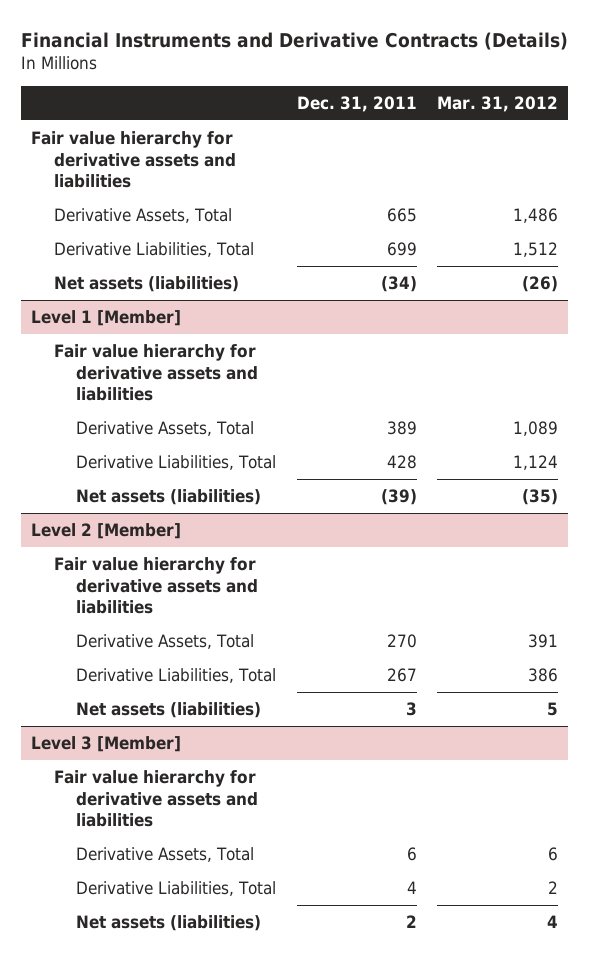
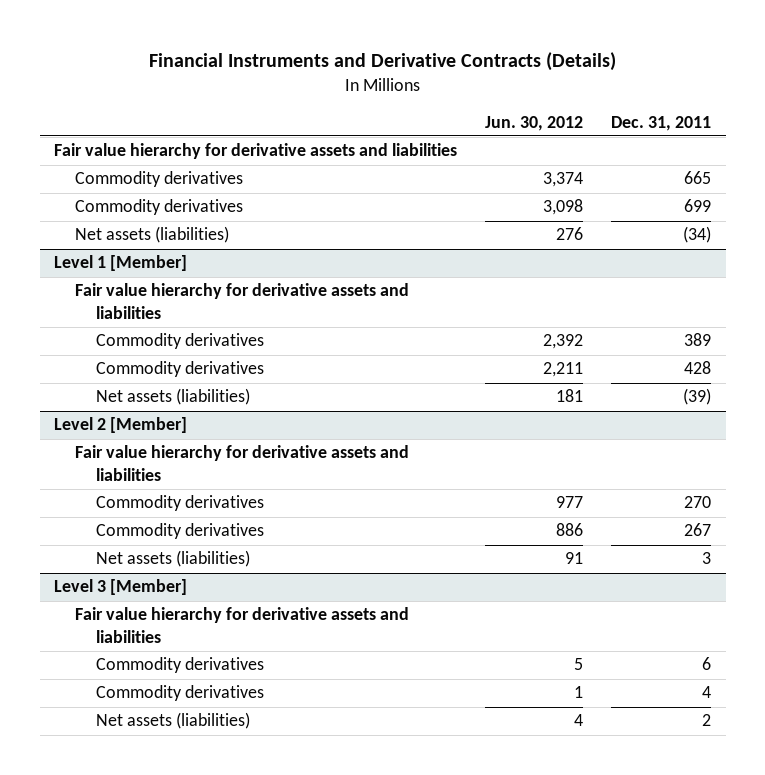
- | Dec. 31, 2011 | Mar. 31, 2012
+ | Jun. 30, 2012 | Dec. 31, 2011
- Derivative Assets, Total | 665 | 1,486
- Derivative Liabilities, Total | 699 | 1,512
+ Commodity derivatives | 3,374 | 665
+ Commodity derivatives | 3,098 | 699
@ Level 1 [Member]
- Derivative Assets, Total | 389 | 1,089
- Derivative Liabilities, Total | 428 | 1,124
+ Commodity derivatives | 2,392 | 389
+ Commodity derivatives | 2,211 | 428
@ Level 2 [Member]
- Derivative Assets, Total | 270 | 391
- Derivative Liabilities, Total | 267 | 386
+ Commodity derivatives | 977 | 270
+ Commodity derivatives | 886 | 267
@ Level 3 [Member]
- Derivative Assets, Total | 6 | 6
- Derivative Liabilities, Total | 4 | 2
+ Commodity derivatives | 5 | 6
+ Commodity derivatives | 1 | 4

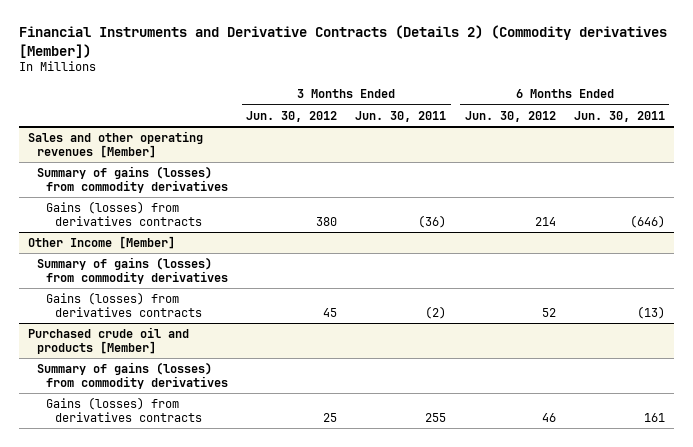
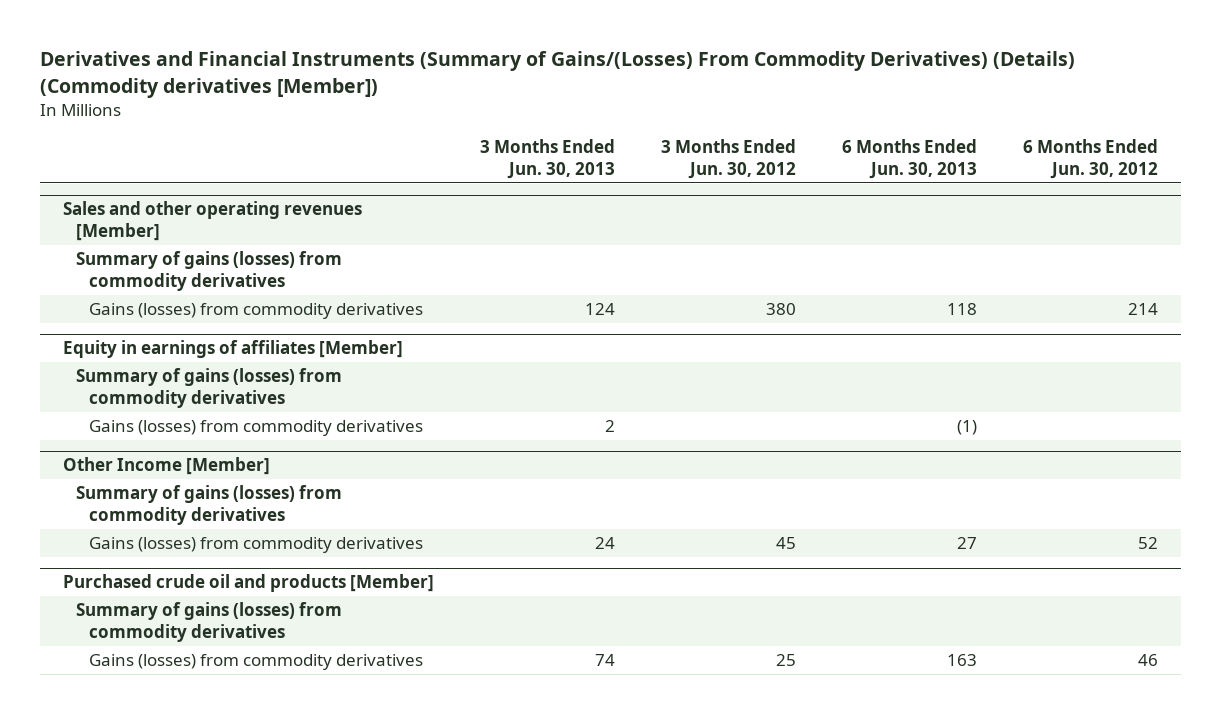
- Financial Instruments and Derivative Contracts (Details 2) (Commodity derivatives [Member])
+ Derivatives and Financial Instruments (Summary of Gains/(Losses) From Commodity Derivatives) (Details) (Commodity derivatives [Member])
- | 3 Months Ended Jun. 30, 2012 | 3 Months Ended Jun. 30, 2011 | 6 Months Ended Jun. 30, 2012 | 6 Months Ended Jun. 30, 2011
+ | 3 Months Ended Jun. 30, 2013 | 3 Months Ended Jun. 30, 2012 | 6 Months Ended Jun. 30, 2013 | 6 Months Ended Jun. 30, 2012
@ Sales and other operating revenues [Member]
- Gains (losses) from derivatives contracts | 380 | (36) | 214 | (646)
+ Gains (losses) from commodity derivatives | 124 | 380 | 118 | 214
+ Equity in earnings of affiliates [Member]
+ Summary of gains (losses) from commodity derivatives
+ Gains (losses) from commodity derivatives | 2 | | (1) |
@ Other Income [Member]
- Gains (losses) from derivatives contracts | 45 | (2) | 52 | (13)
+ Gains (losses) from commodity derivatives | 24 | 45 | 27 | 52
@ Purchased crude oil and products [Member]
- Gains (losses) from derivatives contracts | 25 | 255 | 46 | 161
+ Gains (losses) from commodity derivatives | 74 | 25 | 163 | 46

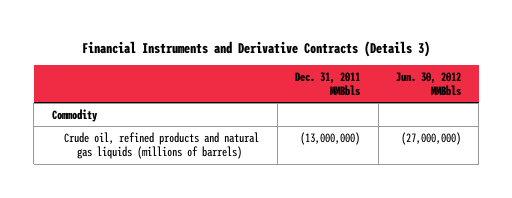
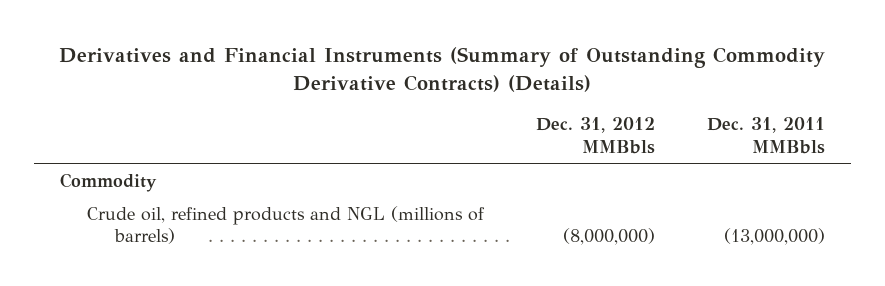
- Financial Instruments and Derivative Contracts (Details 3)
+ Derivatives and Financial Instruments (Summary of Outstanding Commodity Derivative Contracts) (Details)
- | Dec. 31, 2011 MMBbls | Jun. 30, 2012 MMBbls
+ | Dec. 31, 2012 MMBbls | Dec. 31, 2011 MMBbls
- Crude oil, refined products and natural gas liquids (millions of barrels) | (13,000,000) | (27,000,000)
+ Crude oil, refined products and NGL (millions of barrels) | (8,000,000) | (13,000,000)

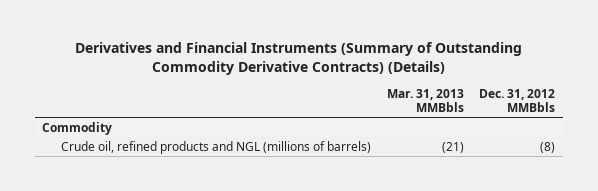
- | Dec. 31, 2012 MMBbls | Dec. 31, 2011 MMBbls
+ | Mar. 31, 2013 MMBbls | Dec. 31, 2012 MMBbls
- Crude oil, refined products and NGL (millions of barrels) | (8,000,000) | (13,000,000)
+ Crude oil, refined products and NGL (millions of barrels) | (21) | (8)

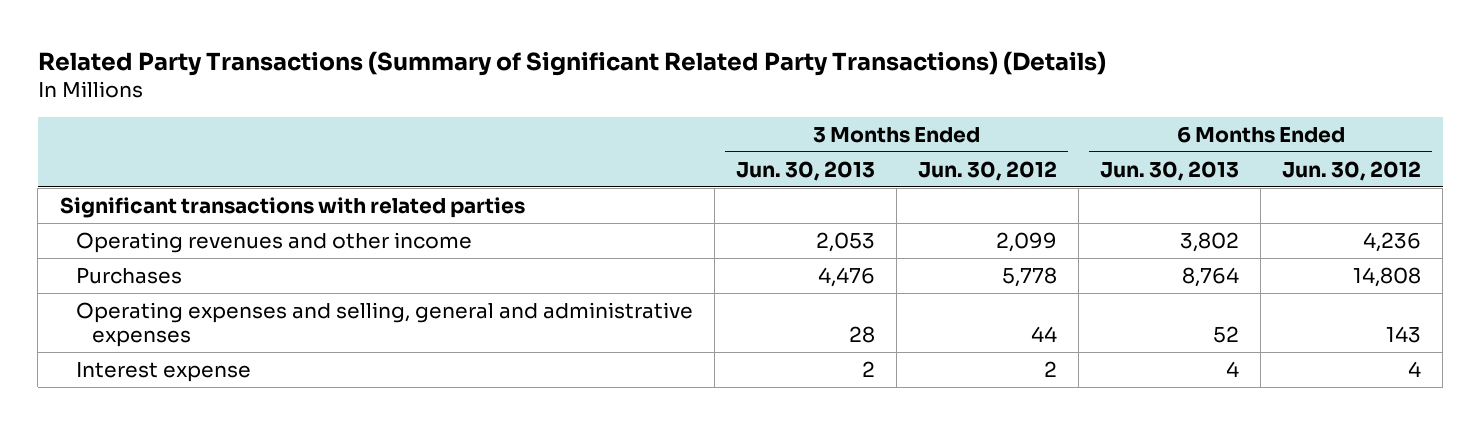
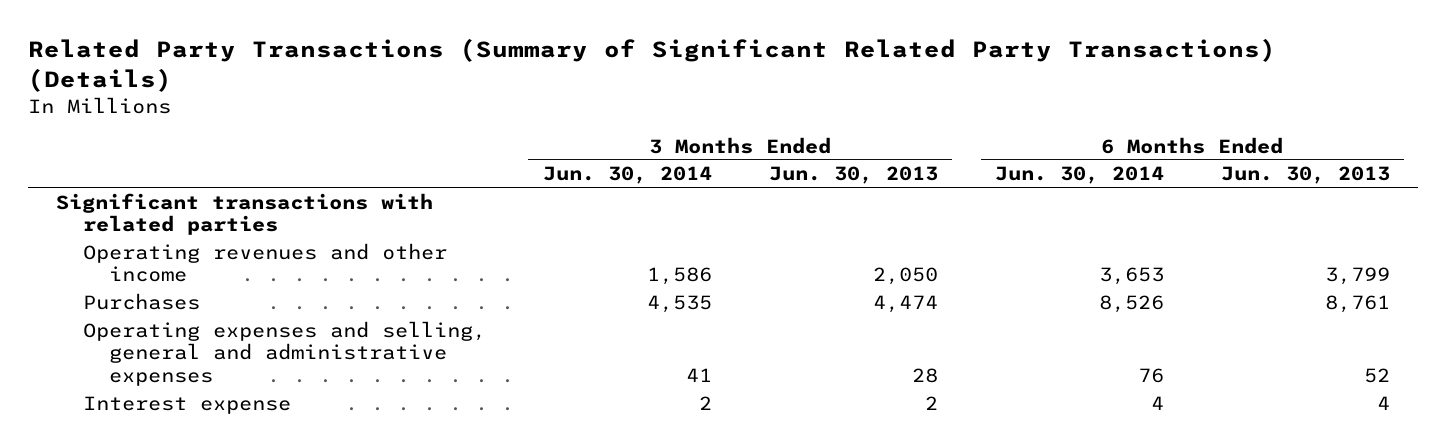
- | 3 Months Ended Jun. 30, 2013 | 3 Months Ended Jun. 30, 2012 | 6 Months Ended Jun. 30, 2013 | 6 Months Ended Jun. 30, 2012
+ | 3 Months Ended Jun. 30, 2014 | 3 Months Ended Jun. 30, 2013 | 6 Months Ended Jun. 30, 2014 | 6 Months Ended Jun. 30, 2013
- Operating revenues and other income | 2,053 | 2,099 | 3,802 | 4,236
- Purchases | 4,476 | 5,778 | 8,764 | 14,808
+ Operating revenues and other income | 1,586 | 2,050 | 3,653 | 3,799
+ Purchases | 4,535 | 4,474 | 8,526 | 8,761

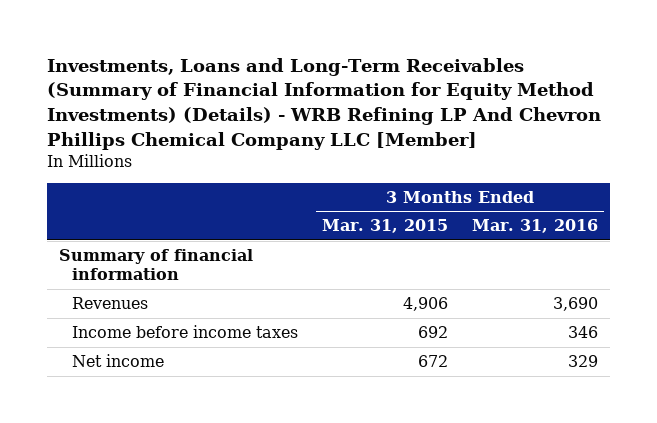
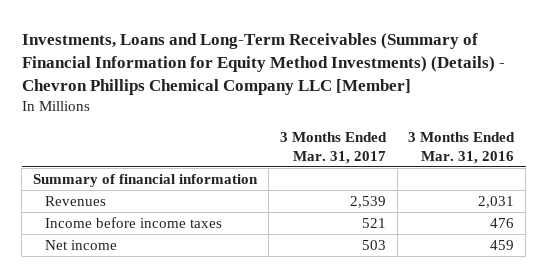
- Investments, Loans and Long-Term Receivables (Summary of Financial Information for Equity Method Investments) (Details) - WRB Refining LP And Chevron Phillips Chemical Company LLC [Member]
+ Investments, Loans and Long-Term Receivables (Summary of Financial Information for Equity Method Investments) (Details) - Chevron Phillips Chemical Company LLC [Member]
- | 3 Months Ended Mar. 31, 2015 | 3 Months Ended Mar. 31, 2016
+ | 3 Months Ended Mar. 31, 2017 | 3 Months Ended Mar. 31, 2016
- Revenues | 4,906 | 3,690
- Income before income taxes | 692 | 346
- Net income | 672 | 329
+ Revenues | 2,539 | 2,031
+ Income before income taxes | 521 | 476
+ Net income | 503 | 459

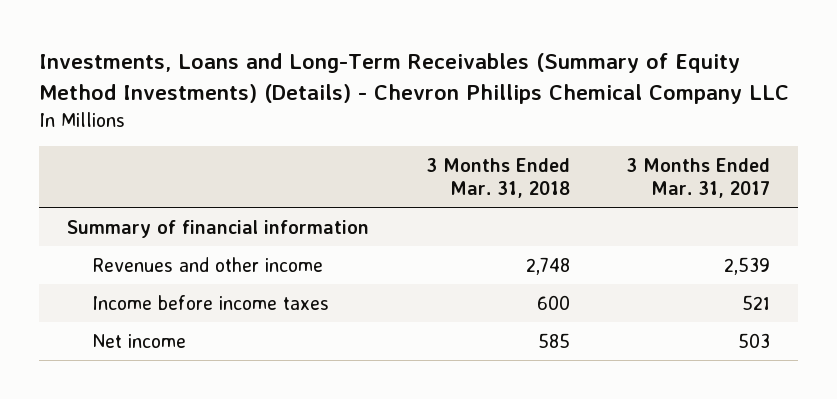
- Investments, Loans and Long-Term Receivables (Summary of Financial Information for Equity Method Investments) (Details) - Chevron Phillips Chemical Company LLC [Member]
+ Investments, Loans and Long-Term Receivables (Summary of Equity Method Investments) (Details) - Chevron Phillips Chemical Company LLC
- | 3 Months Ended Mar. 31, 2017 | 3 Months Ended Mar. 31, 2016
+ | 3 Months Ended Mar. 31, 2018 | 3 Months Ended Mar. 31, 2017
- Revenues | 2,539 | 2,031
+ Revenues and other income | 2,748 | 2,539

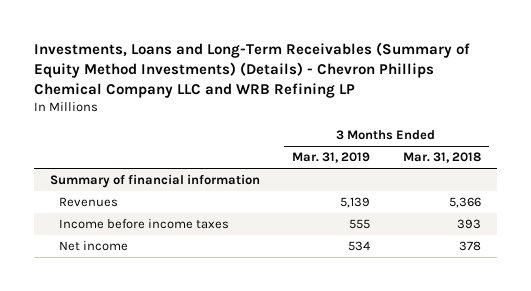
- Investments, Loans and Long-Term Receivables (Summary of Equity Method Investments) (Details) - Chevron Phillips Chemical Company LLC
+ Investments, Loans and Long-Term Receivables (Summary of Equity Method Investments) (Details) - Chevron Phillips Chemical Company LLC and WRB Refining LP
- | 3 Months Ended Mar. 31, 2018 | 3 Months Ended Mar. 31, 2017
+ | 3 Months Ended Mar. 31, 2019 | 3 Months Ended Mar. 31, 2018
- Revenues and other income | 2,748 | 2,539
- Income before income taxes | 600 | 521
- Net income | 585 | 503
+ Revenues | 5,139 | 5,366
+ Income before income taxes | 555 | 393
+ Net income | 534 | 378

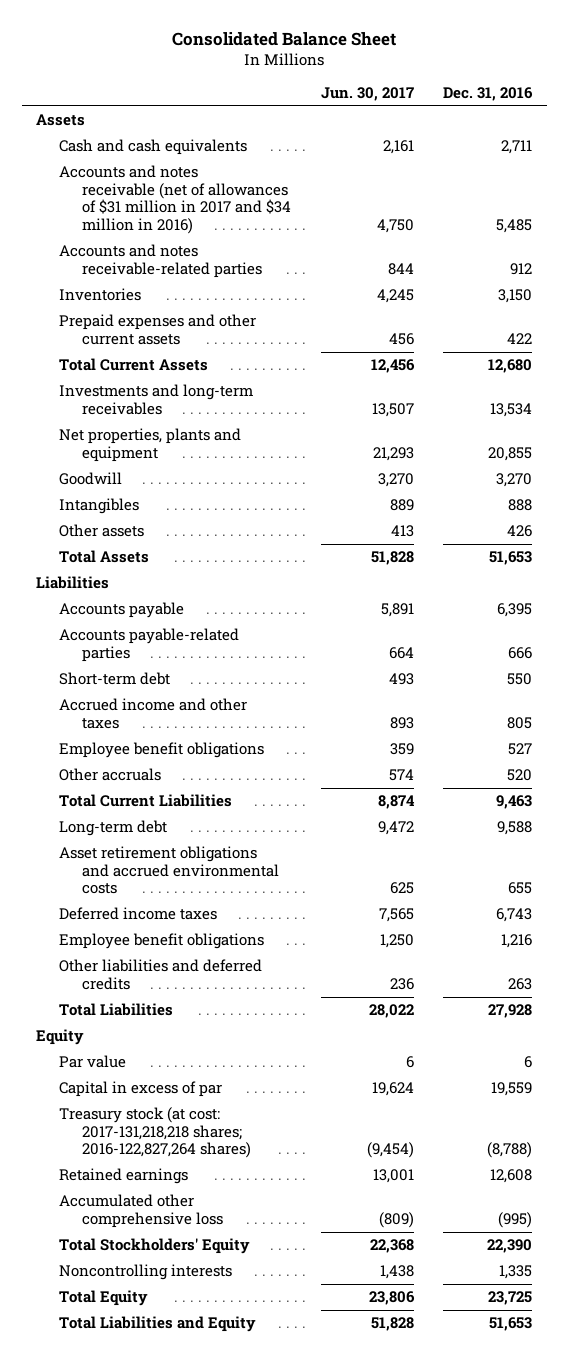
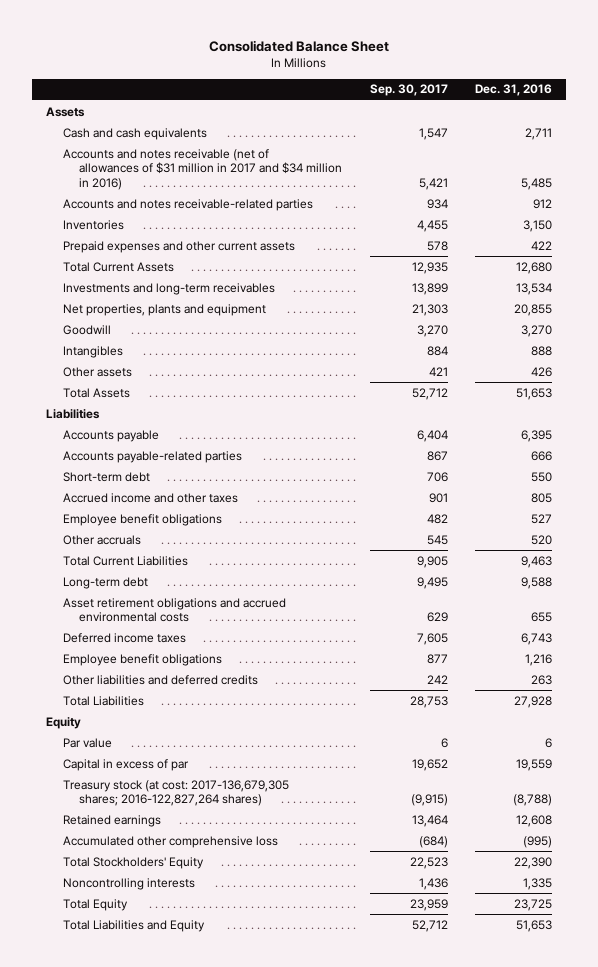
- | Jun. 30, 2017 | Dec. 31, 2016
+ | Sep. 30, 2017 | Dec. 31, 2016
- Treasury stock (at cost: 2017-131,218,218 shares; 2016-122,827,264 shares) | (9,454) | (8,788)
+ Treasury stock (at cost: 2017-136,679,305 shares; 2016-122,827,264 shares) | (9,915) | (8,788)

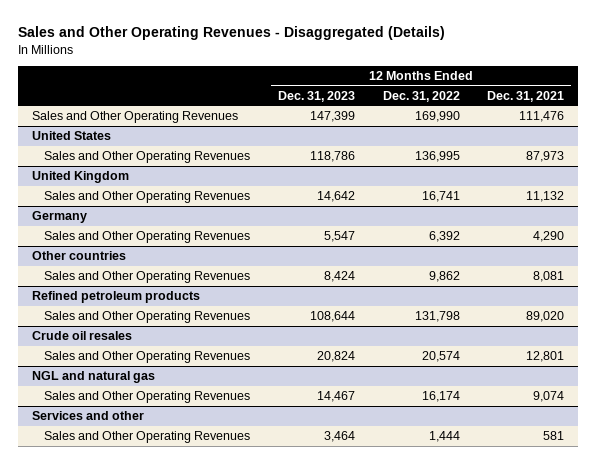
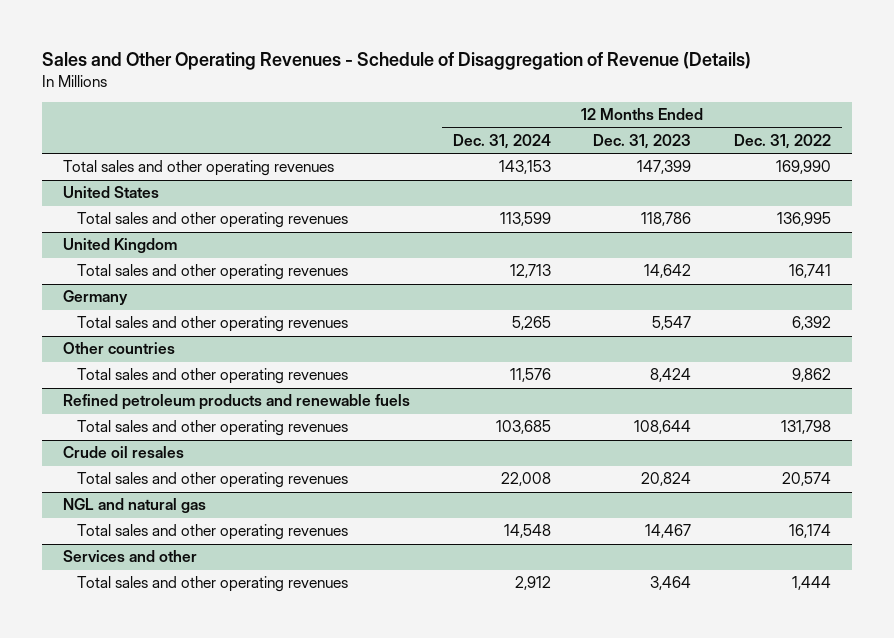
- Sales and Other Operating Revenues - Disaggregated (Details)
+ Sales and Other Operating Revenues - Schedule of Disaggregation of Revenue (Details)
- | 12 Months Ended Dec. 31, 2023 | 12 Months Ended Dec. 31, 2022 | 12 Months Ended Dec. 31, 2021
+ | 12 Months Ended Dec. 31, 2024 | 12 Months Ended Dec. 31, 2023 | 12 Months Ended Dec. 31, 2022
- Sales and Other Operating Revenues | 147,399 | 169,990 | 111,476
+ Total sales and other operating revenues | 143,153 | 147,399 | 169,990
@ United States
- Sales and Other Operating Revenues | 118,786 | 136,995 | 87,973
+ Total sales and other operating revenues | 113,599 | 118,786 | 136,995
@ United Kingdom
- Sales and Other Operating Revenues | 14,642 | 16,741 | 11,132
+ Total sales and other operating revenues | 12,713 | 14,642 | 16,741
@ Germany
- Sales and Other Operating Revenues | 5,547 | 6,392 | 4,290
+ Total sales and other operating revenues | 5,265 | 5,547 | 6,392
@ Other countries
- Sales and Other Operating Revenues | 8,424 | 9,862 | 8,081
- Refined petroleum products
- Sales and Other Operating Revenues | 108,644 | 131,798 | 89,020
@ Other countries
+ Total sales and other operating revenues | 11,576 | 8,424 | 9,862
+ Refined petroleum products and renewable fuels
+ Total sales and other operating revenues | 103,685 | 108,644 | 131,798
@ Crude oil resales
- Sales and Other Operating Revenues | 20,824 | 20,574 | 12,801
+ Total sales and other operating revenues | 22,008 | 20,824 | 20,574
@ NGL and natural gas
- Sales and Other Operating Revenues | 14,467 | 16,174 | 9,074
+ Total sales and other operating revenues | 14,548 | 14,467 | 16,174
@ Services and other
- Sales and Other Operating Revenues | 3,464 | 1,444 | 581
+ Total sales and other operating revenues | 2,912 | 3,464 | 1,444

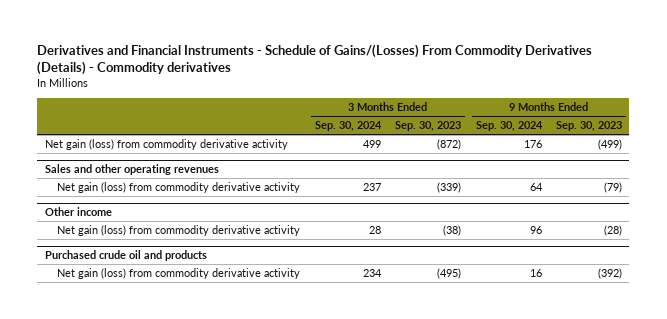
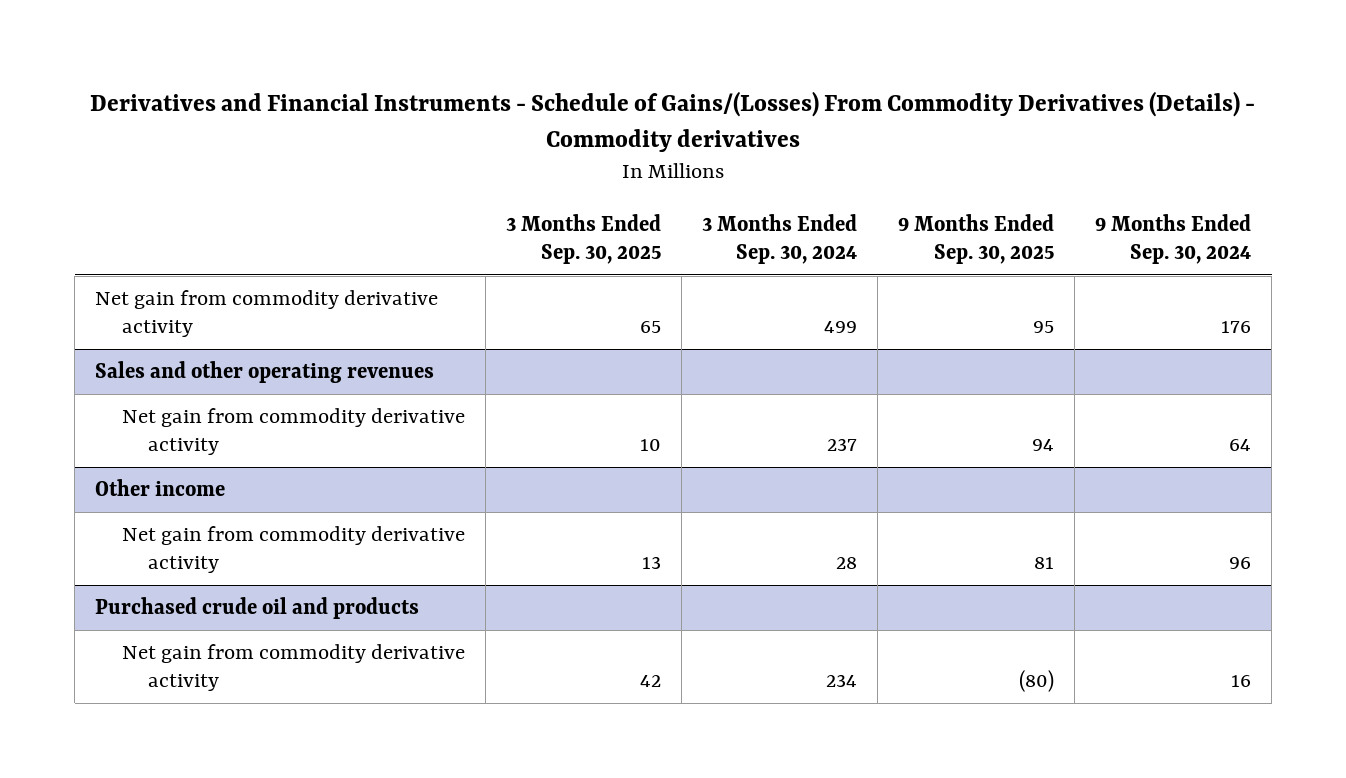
- | 3 Months Ended Sep. 30, 2024 | 3 Months Ended Sep. 30, 2023 | 9 Months Ended Sep. 30, 2024 | 9 Months Ended Sep. 30, 2023
+ | 3 Months Ended Sep. 30, 2025 | 3 Months Ended Sep. 30, 2024 | 9 Months Ended Sep. 30, 2025 | 9 Months Ended Sep. 30, 2024
- Net gain (loss) from commodity derivative activity | 499 | (872) | 176 | (499)
+ Net gain from commodity derivative activity | 65 | 499 | 95 | 176
@ Sales and other operating revenues
- Net gain (loss) from commodity derivative activity | 237 | (339) | 64 | (79)
+ Net gain from commodity derivative activity | 10 | 237 | 94 | 64
@ Other income
- Net gain (loss) from commodity derivative activity | 28 | (38) | 96 | (28)
+ Net gain from commodity derivative activity | 13 | 28 | 81 | 96
@ Purchased crude oil and products
- Net gain (loss) from commodity derivative activity | 234 | (495) | 16 | (392)
+ Net gain from commodity derivative activity | 42 | 234 | (80) | 16

